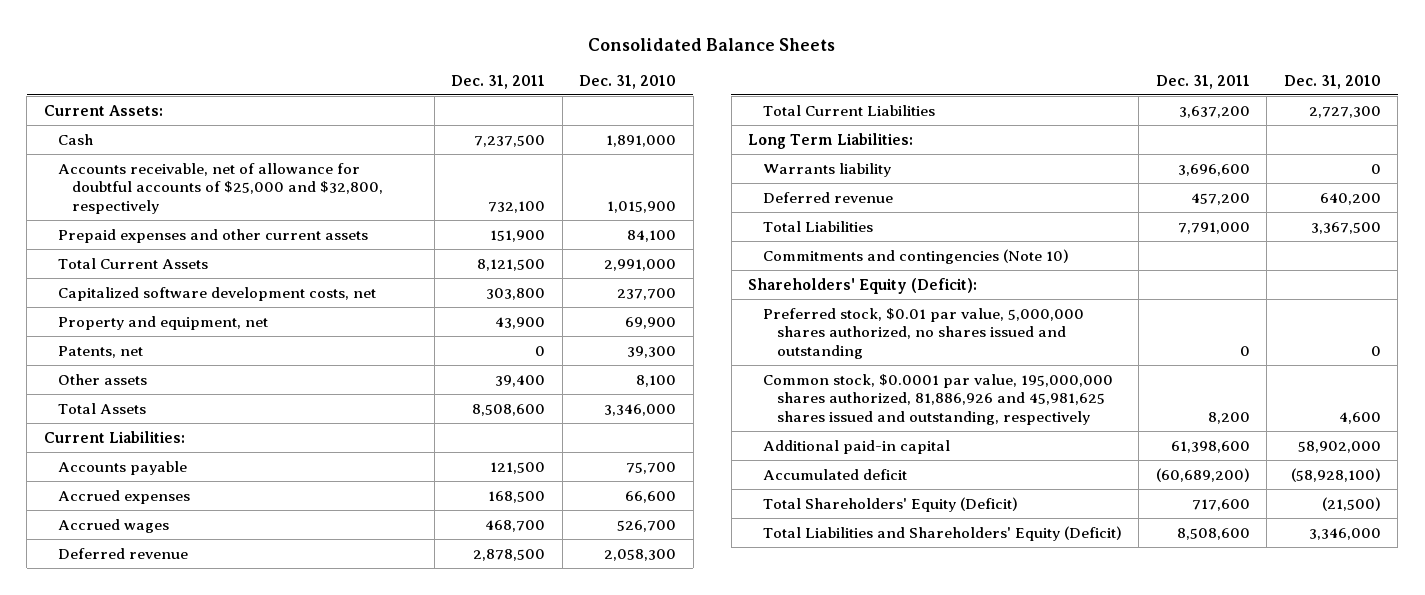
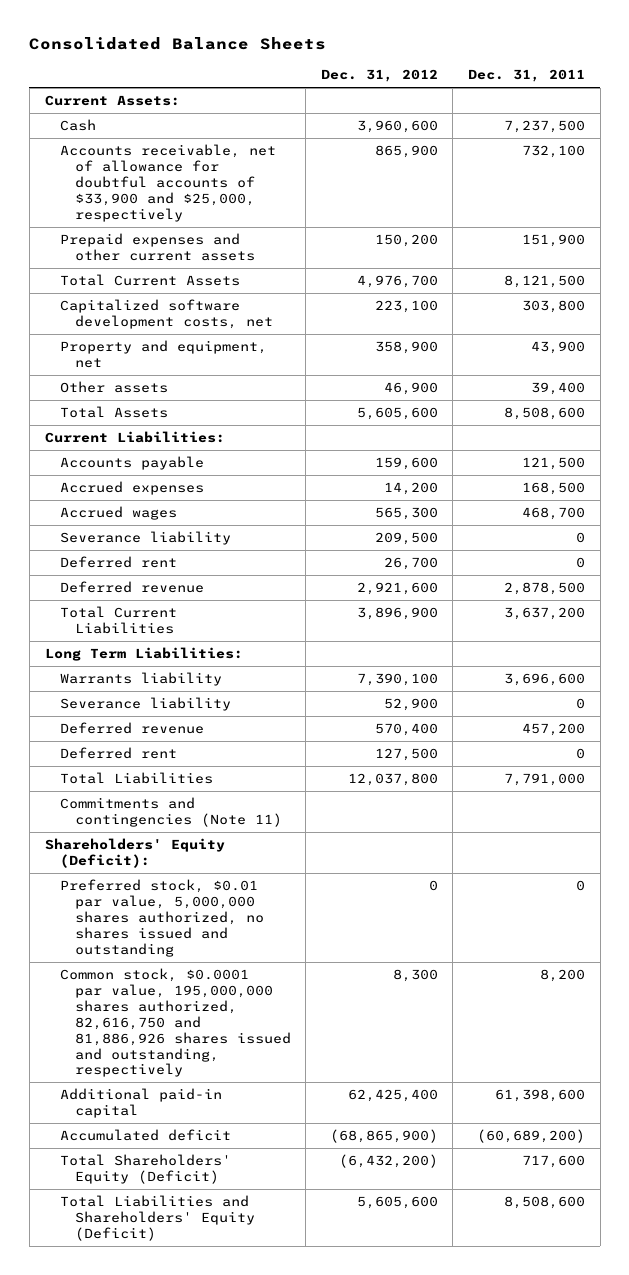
- | Dec. 31, 2011 | Dec. 31, 2010
+ | Dec. 31, 2012 | Dec. 31, 2011
- Accounts receivable, net of allowance for doubtful accounts of $25,000 and $32,800, respectively | 732,100 | 1,015,900
+ Accounts receivable, net of allowance for doubtful accounts of $33,900 and $25,000, respectively | 865,900 | 732,100
- Patents, net | 0 | 39,300
+ Severance liability | 209,500 | 0
+ Deferred rent | 26,700 | 0
+ Severance liability | 52,900 | 0
+ Deferred rent | 127,500 | 0
- Commitments and contingencies (Note 10)
+ Commitments and contingencies (Note 11)
- Common stock, $0.0001 par value, 195,000,000 shares authorized, 81,886,926 and 45,981,625 shares issued and outstanding, respectively | 8,200 | 4,600
+ Common stock, $0.0001 par value, 195,000,000 shares authorized, 82,616,750 and 81,886,926 shares issued and outstanding, respectively | 8,300 | 8,200

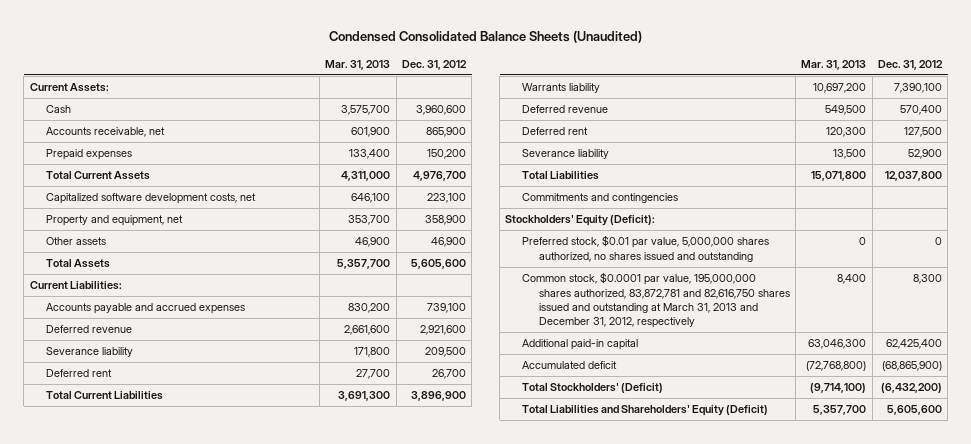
- Consolidated Balance Sheets
+ Condensed Consolidated Balance Sheets (Unaudited)
- | Dec. 31, 2012 | Dec. 31, 2011
+ | Mar. 31, 2013 | Dec. 31, 2012
- Accounts receivable, net of allowance for doubtful accounts of $33,900 and $25,000, respectively | 865,900 | 732,100
- Prepaid expenses and other current assets | 150,200 | 151,900
+ Accounts receivable, net | 601,900 | 865,900
+ Prepaid expenses | 133,400 | 150,200
- Accounts payable | 159,600 | 121,500
- Accrued expenses | 14,200 | 168,500
- Accrued wages | 565,300 | 468,700
+ Accounts payable and accrued expenses | 830,200 | 739,100
moved up: Deferred revenue | 2,661,600 | 2,921,600
- Long Term Liabilities:
moved down: Severance liability | 13,500 | 52,900
- Commitments and contingencies (Note 11)
- Shareholders' Equity (Deficit):
+ Commitments and contingencies
+ Stockholders' Equity (Deficit):
- Common stock, $0.0001 par value, 195,000,000 shares authorized, 82,616,750 and 81,886,926 shares issued and outstanding, respectively | 8,300 | 8,200
+ Common stock, $0.0001 par value, 195,000,000 shares authorized, 83,872,781 and 82,616,750 shares issued and outstanding at March 31, 2013 and December 31, 2012, respectively | 8,400 | 8,300
- Total Shareholders' Equity (Deficit) | (6,432,200) | 717,600
+ Total Stockholders' (Deficit) | (9,714,100) | (6,432,200)

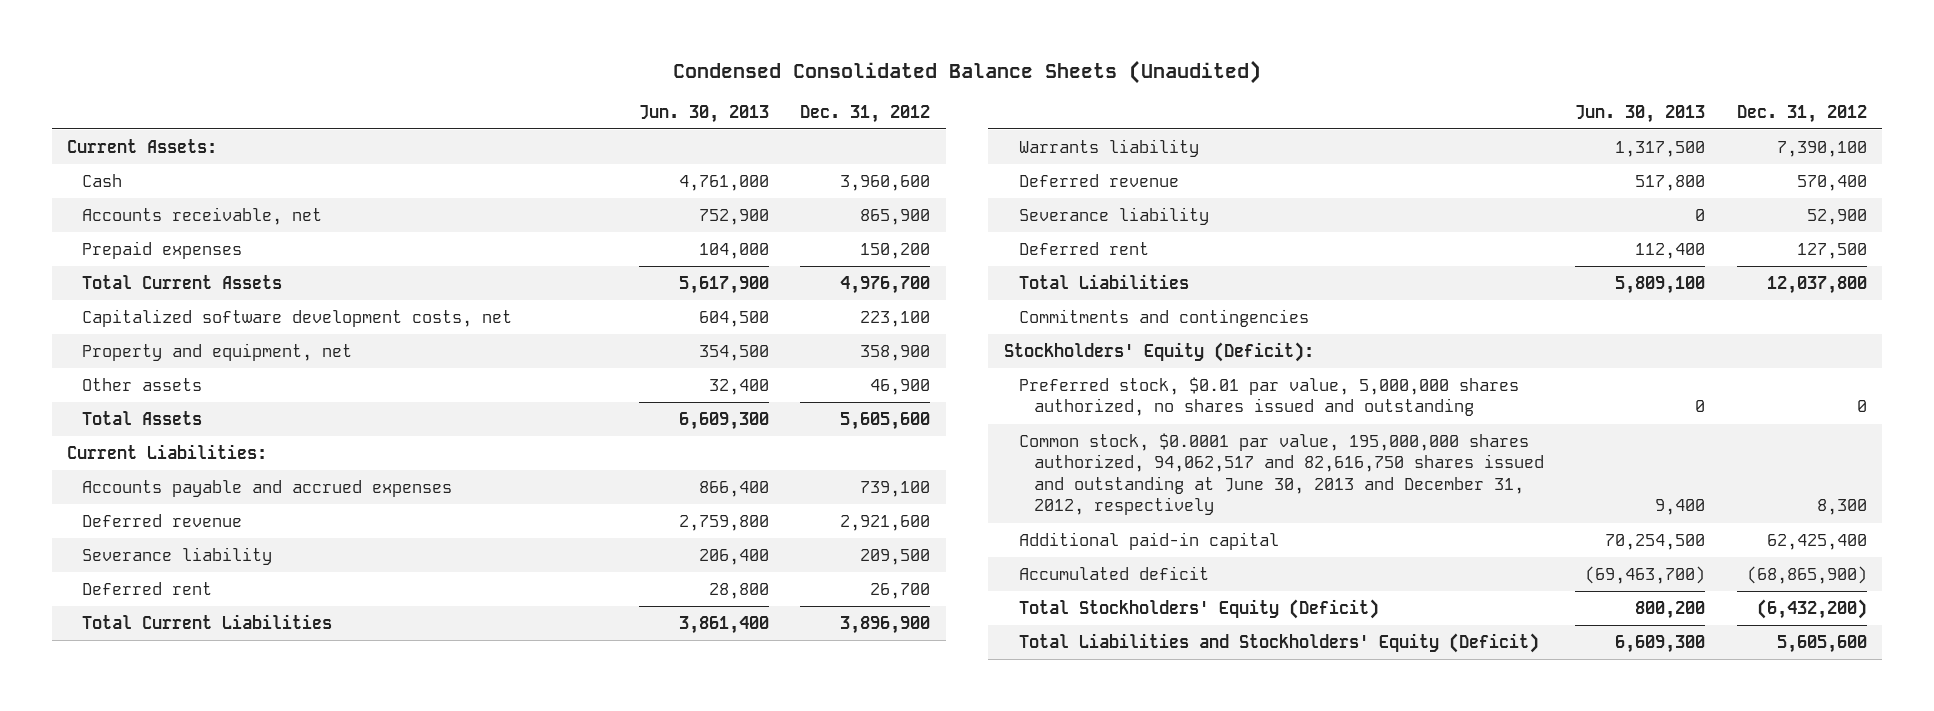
- | Mar. 31, 2013 | Dec. 31, 2012
+ | Jun. 30, 2013 | Dec. 31, 2012
moved down: Deferred rent | 112,400 | 127,500
- Common stock, $0.0001 par value, 195,000,000 shares authorized, 83,872,781 and 82,616,750 shares issued and outstanding at March 31, 2013 and December 31, 2012, respectively | 8,400 | 8,300
+ Common stock, $0.0001 par value, 195,000,000 shares authorized, 94,062,517 and 82,616,750 shares issued and outstanding at June 30, 2013 and December 31, 2012, respectively | 9,400 | 8,300
- Total Stockholders' (Deficit) | (9,714,100) | (6,432,200)
- Total Liabilities and Shareholders' Equity (Deficit) | 5,357,700 | 5,605,600
+ Total Stockholders' Equity (Deficit) | 800,200 | (6,432,200)
+ Total Liabilities and Stockholders' Equity (Deficit) | 6,609,300 | 5,605,600

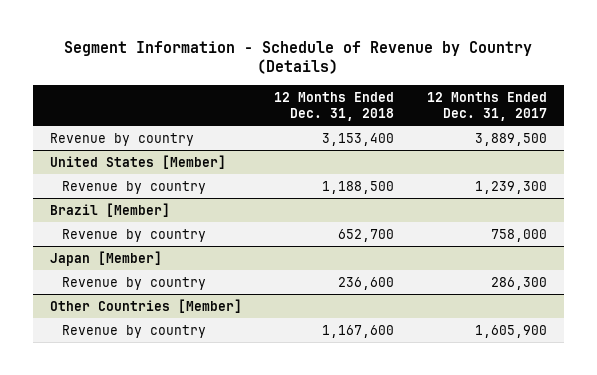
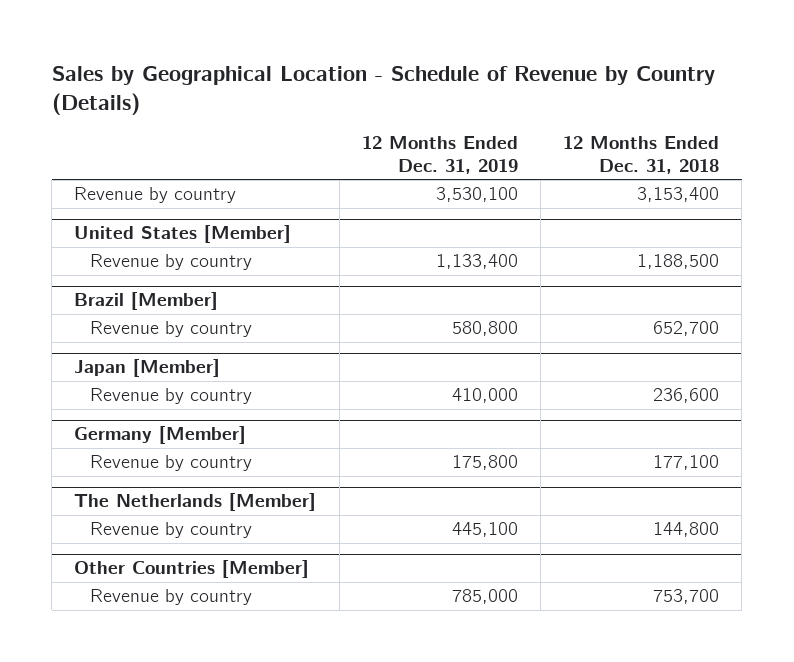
- Segment Information - Schedule of Revenue by Country (Details)
+ Sales by Geographical Location - Schedule of Revenue by Country (Details)
- | 12 Months Ended Dec. 31, 2018 | 12 Months Ended Dec. 31, 2017
+ | 12 Months Ended Dec. 31, 2019 | 12 Months Ended Dec. 31, 2018
+ Germany [Member]
+ Revenue by country | 175,800 | 177,100
+ The Netherlands [Member]
+ Revenue by country | 445,100 | 144,800
@ Other Countries [Member]
- Revenue by country | 1,167,600 | 1,605,900
+ Revenue by country | 785,000 | 753,700

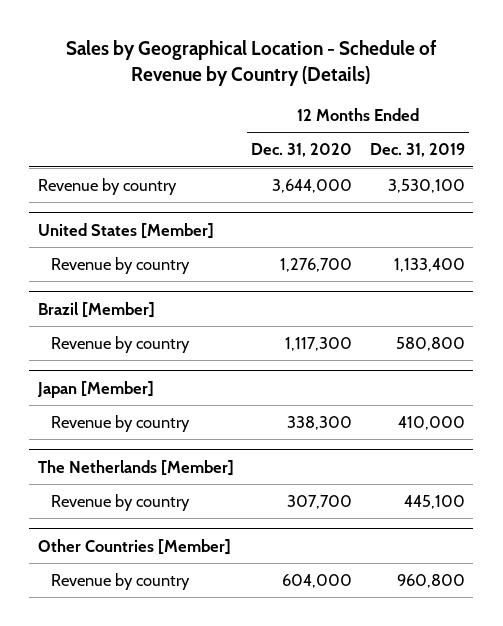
- | 12 Months Ended Dec. 31, 2019 | 12 Months Ended Dec. 31, 2018
+ | 12 Months Ended Dec. 31, 2020 | 12 Months Ended Dec. 31, 2019
- Germany [Member]
- Revenue by country | 175,800 | 177,100
@ Other Countries [Member]
- Revenue by country | 785,000 | 753,700
+ Revenue by country | 604,000 | 960,800

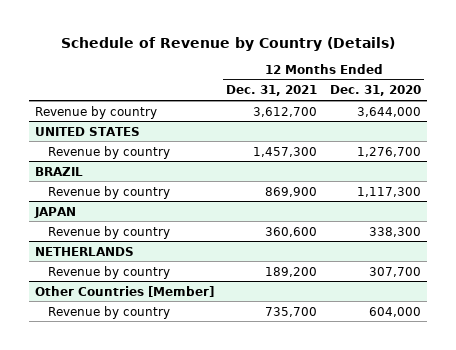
- Sales by Geographical Location - Schedule of Revenue by Country (Details)
+ Schedule of Revenue by Country (Details)
- | 12 Months Ended Dec. 31, 2020 | 12 Months Ended Dec. 31, 2019
+ | 12 Months Ended Dec. 31, 2021 | 12 Months Ended Dec. 31, 2020
- United States [Member]
+ UNITED STATES
- Brazil [Member]
+ BRAZIL
- Japan [Member]
+ JAPAN
- The Netherlands [Member]
+ NETHERLANDS

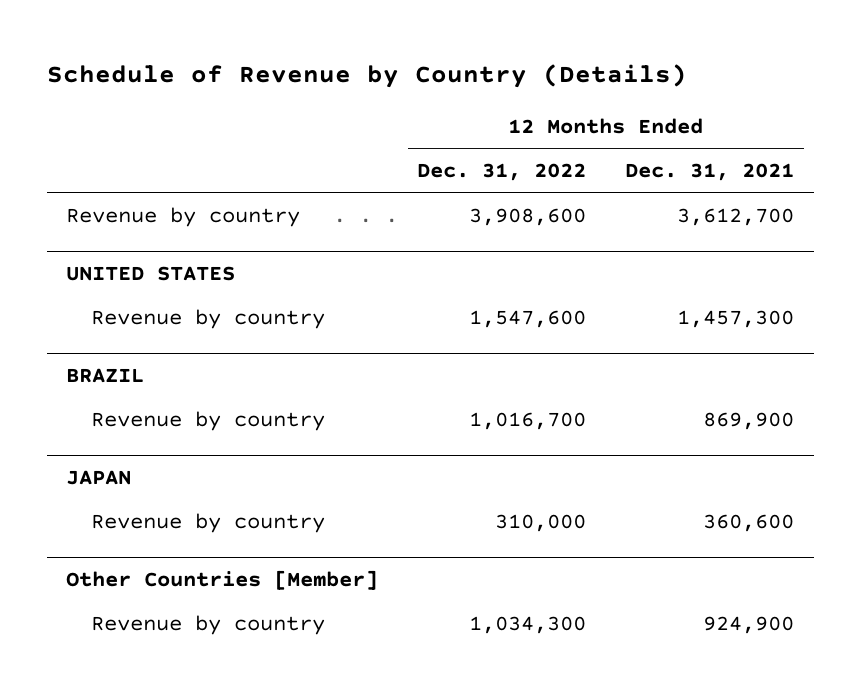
- | 12 Months Ended Dec. 31, 2021 | 12 Months Ended Dec. 31, 2020
+ | 12 Months Ended Dec. 31, 2022 | 12 Months Ended Dec. 31, 2021
- NETHERLANDS
- Revenue by country | 189,200 | 307,700
@ Other Countries [Member]
- Revenue by country | 735,700 | 604,000
+ Revenue by country | 1,034,300 | 924,900

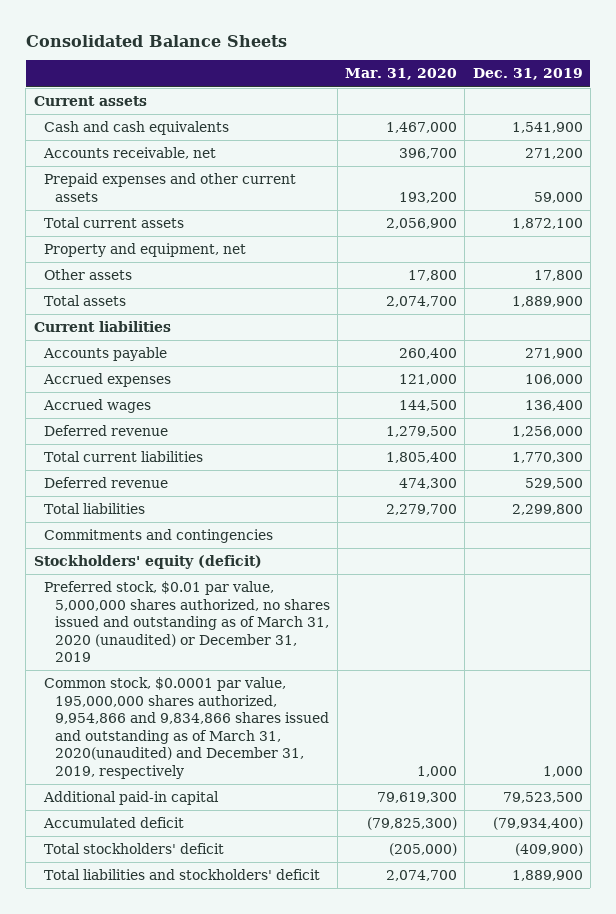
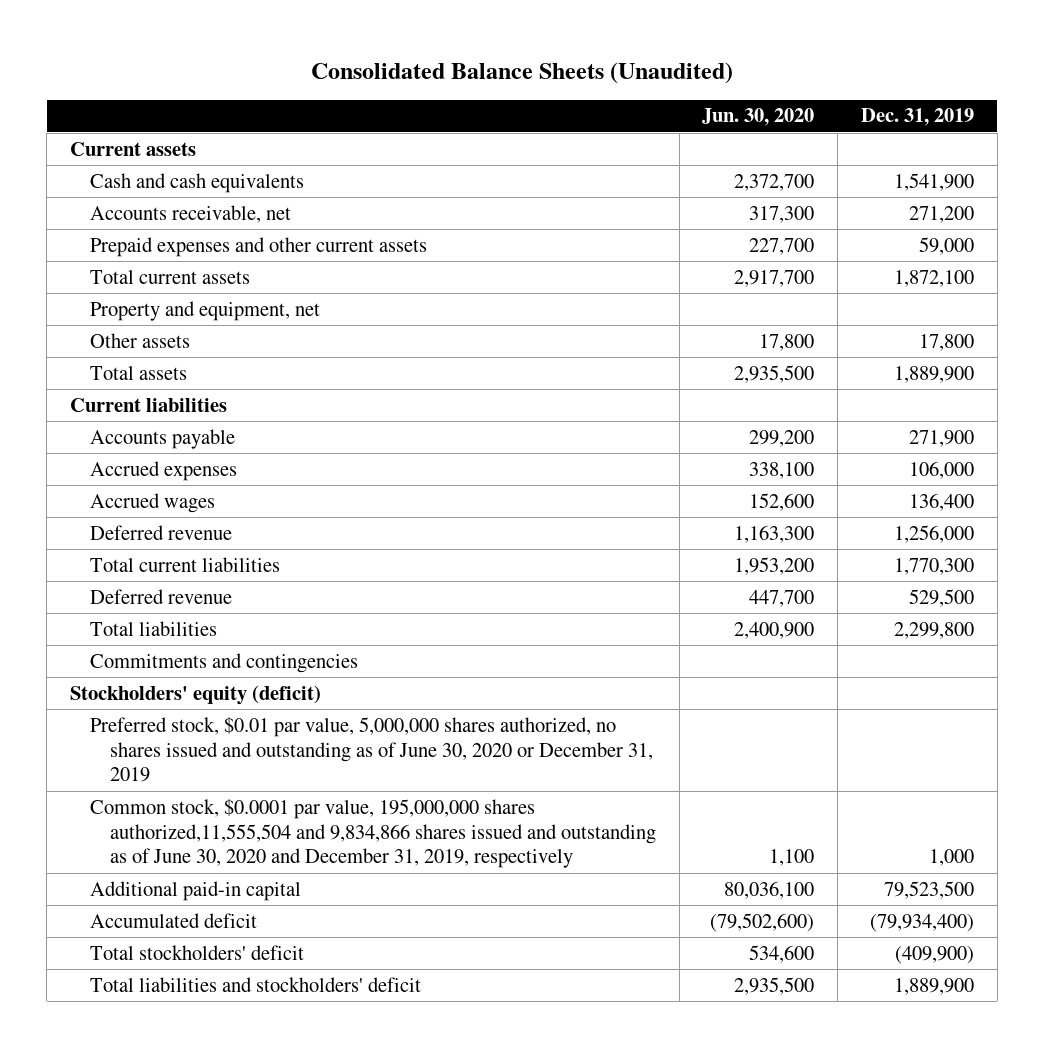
- Consolidated Balance Sheets
+ Consolidated Balance Sheets (Unaudited)
- | Mar. 31, 2020 | Dec. 31, 2019
+ | Jun. 30, 2020 | Dec. 31, 2019
- Preferred stock, $0.01 par value, 5,000,000 shares authorized, no shares issued and outstanding as of March 31, 2020 (unaudited) or December 31, 2019
- Common stock, $0.0001 par value, 195,000,000 shares authorized, 9,954,866 and 9,834,866 shares issued and outstanding as of March 31, 2020(unaudited) and December 31, 2019, respectively | 1,000 | 1,000
+ Preferred stock, $0.01 par value, 5,000,000 shares authorized, no shares issued and outstanding as of June 30, 2020 or December 31, 2019
+ Common stock, $0.0001 par value, 195,000,000 shares authorized,11,555,504 and 9,834,866 shares issued and outstanding as of June 30, 2020 and December 31, 2019, respectively | 1,100 | 1,000

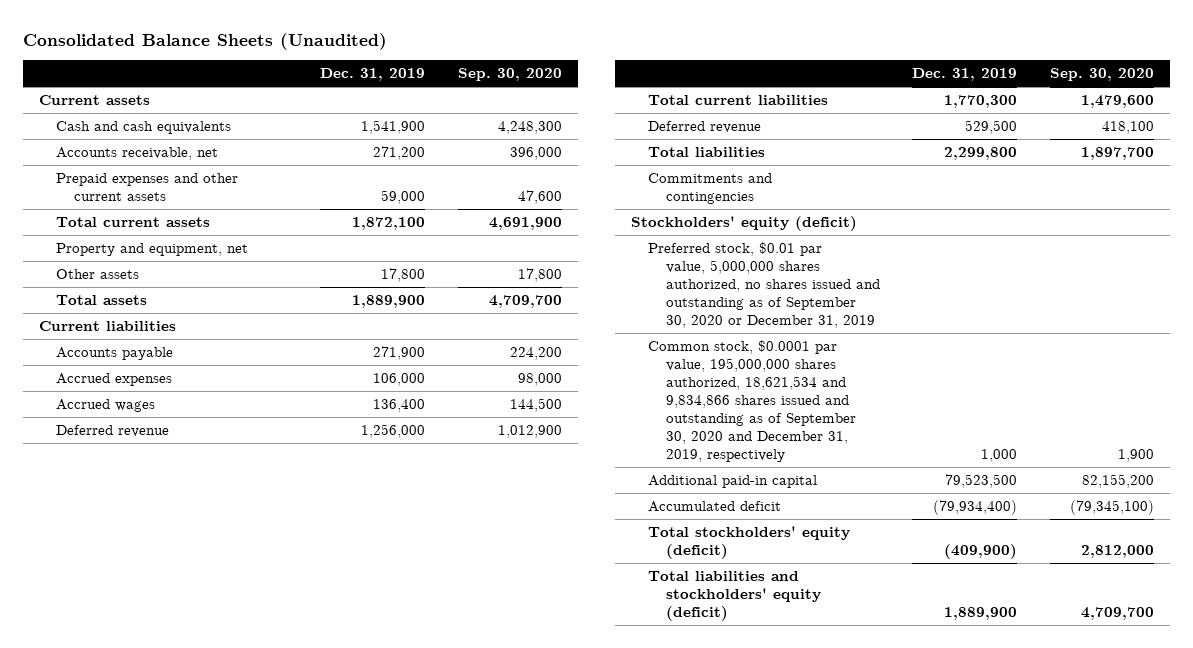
- | Jun. 30, 2020 | Dec. 31, 2019
+ | Dec. 31, 2019 | Sep. 30, 2020
- Preferred stock, $0.01 par value, 5,000,000 shares authorized, no shares issued and outstanding as of June 30, 2020 or December 31, 2019
- Common stock, $0.0001 par value, 195,000,000 shares authorized,11,555,504 and 9,834,866 shares issued and outstanding as of June 30, 2020 and December 31, 2019, respectively | 1,100 | 1,000
+ Preferred stock, $0.01 par value, 5,000,000 shares authorized, no shares issued and outstanding as of September 30, 2020 or December 31, 2019
+ Common stock, $0.0001 par value, 195,000,000 shares authorized, 18,621,534 and 9,834,866 shares issued and outstanding as of September 30, 2020 and December 31, 2019, respectively | 1,000 | 1,900
- Total stockholders' deficit | 534,600 | (409,900)
- Total liabilities and stockholders' deficit | 2,935,500 | 1,889,900
+ Total stockholders' equity (deficit) | (409,900) | 2,812,000
+ Total liabilities and stockholders' equity (deficit) | 1,889,900 | 4,709,700

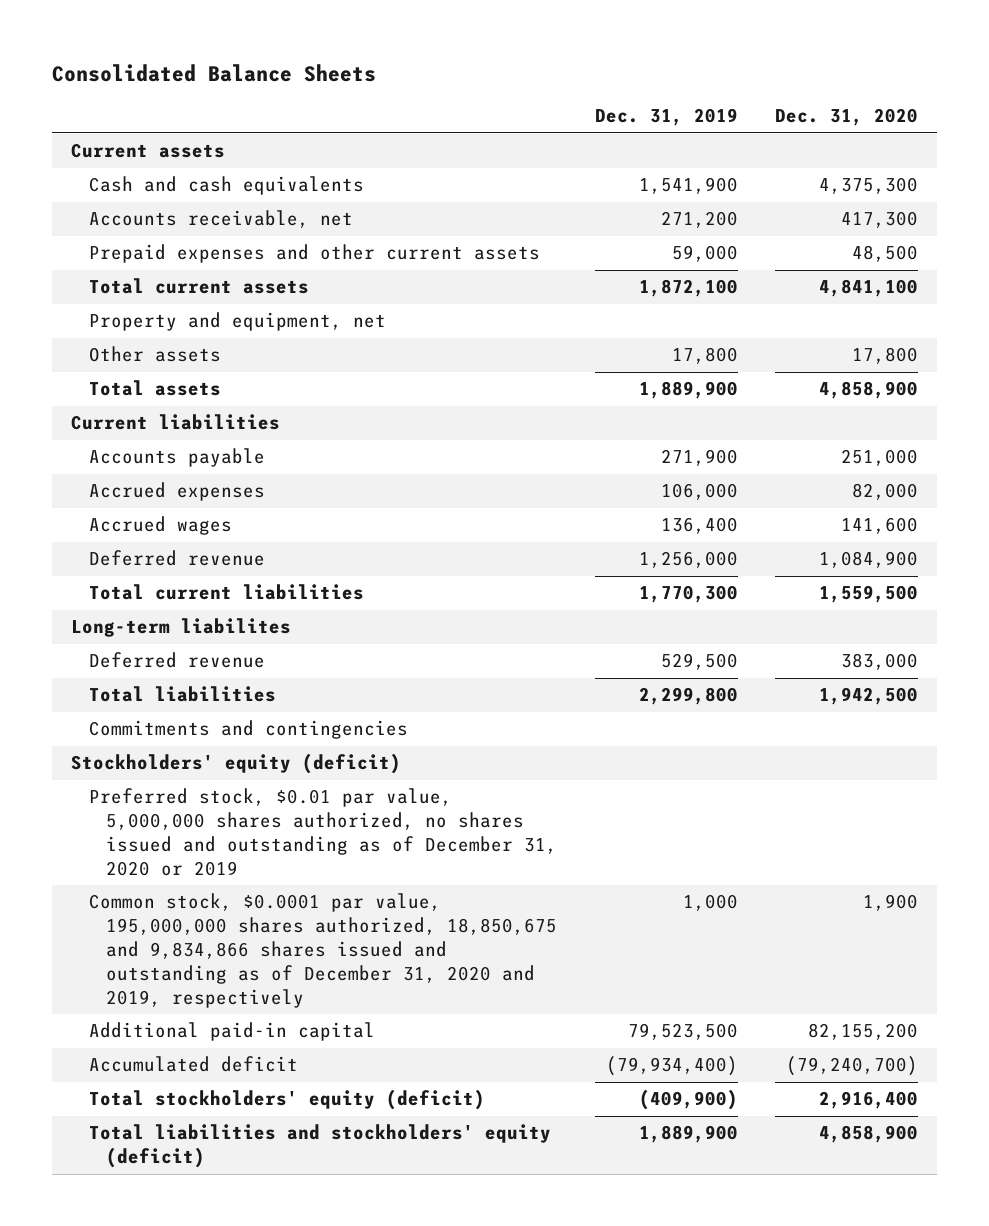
- Consolidated Balance Sheets (Unaudited)
+ Consolidated Balance Sheets
- | Dec. 31, 2019 | Sep. 30, 2020
+ | Dec. 31, 2019 | Dec. 31, 2020
+ Long-term liabilites
- Preferred stock, $0.01 par value, 5,000,000 shares authorized, no shares issued and outstanding as of September 30, 2020 or December 31, 2019
- Common stock, $0.0001 par value, 195,000,000 shares authorized, 18,621,534 and 9,834,866 shares issued and outstanding as of September 30, 2020 and December 31, 2019, respectively | 1,000 | 1,900
+ Preferred stock, $0.01 par value, 5,000,000 shares authorized, no shares issued and outstanding as of December 31, 2020 or 2019
+ Common stock, $0.0001 par value, 195,000,000 shares authorized, 18,850,675 and 9,834,866 shares issued and outstanding as of December 31, 2020 and 2019, respectively | 1,000 | 1,900

